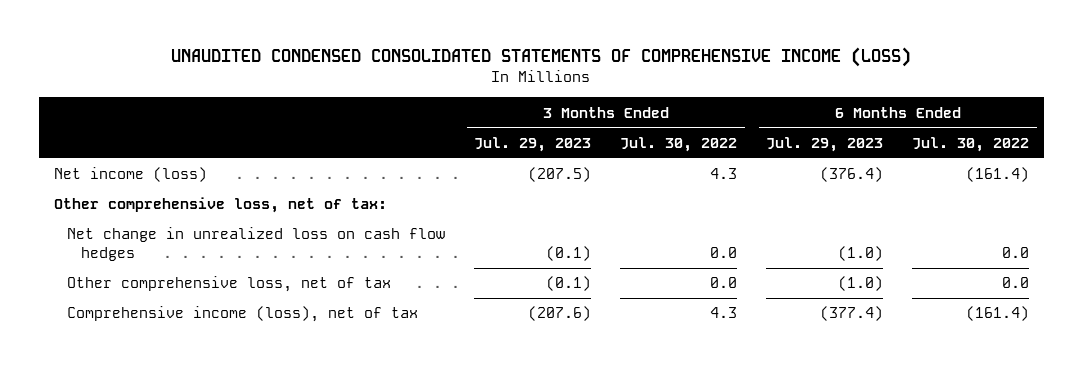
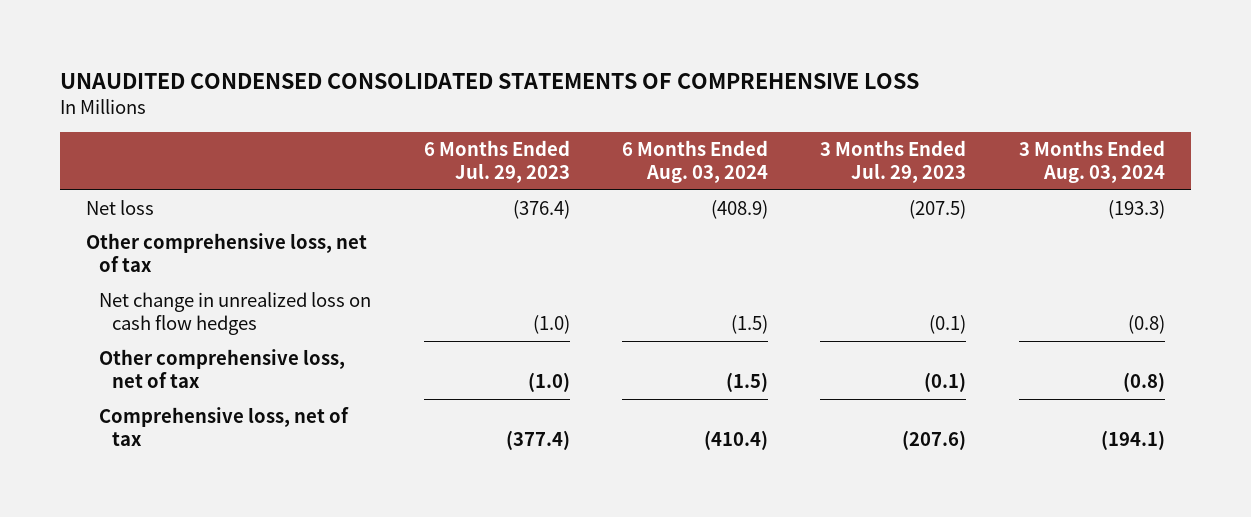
- UNAUDITED CONDENSED CONSOLIDATED STATEMENTS OF COMPREHENSIVE INCOME (LOSS)
+ UNAUDITED CONDENSED CONSOLIDATED STATEMENTS OF COMPREHENSIVE LOSS
- | 3 Months Ended Jul. 29, 2023 | 3 Months Ended Jul. 30, 2022 | 6 Months Ended Jul. 29, 2023 | 6 Months Ended Jul. 30, 2022
+ | 6 Months Ended Jul. 29, 2023 | 6 Months Ended Aug. 03, 2024 | 3 Months Ended Jul. 29, 2023 | 3 Months Ended Aug. 03, 2024
- Net income (loss) | (207.5) | 4.3 | (376.4) | (161.4)
- Other comprehensive loss, net of tax:
+ Net loss | (376.4) | (408.9) | (207.5) | (193.3)
+ Other comprehensive loss, net of tax
- Comprehensive income (loss), net of tax | (207.6) | 4.3 | (377.4) | (161.4)
+ Comprehensive loss, net of tax | (377.4) | (410.4) | (207.6) | (194.1)

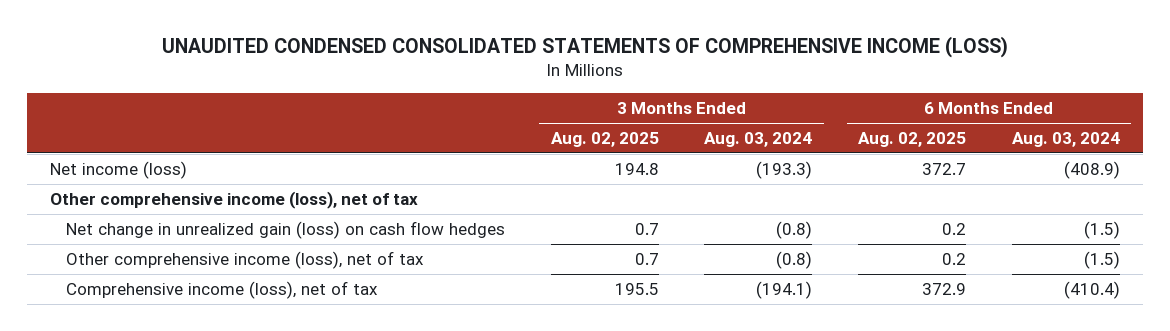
- UNAUDITED CONDENSED CONSOLIDATED STATEMENTS OF COMPREHENSIVE LOSS
+ UNAUDITED CONDENSED CONSOLIDATED STATEMENTS OF COMPREHENSIVE INCOME (LOSS)
- | 6 Months Ended Jul. 29, 2023 | 6 Months Ended Aug. 03, 2024 | 3 Months Ended Jul. 29, 2023 | 3 Months Ended Aug. 03, 2024
+ | 3 Months Ended Aug. 02, 2025 | 3 Months Ended Aug. 03, 2024 | 6 Months Ended Aug. 02, 2025 | 6 Months Ended Aug. 03, 2024
- Net loss | (376.4) | (408.9) | (207.5) | (193.3)
- Other comprehensive loss, net of tax
- Net change in unrealized loss on cash flow hedges | (1.0) | (1.5) | (0.1) | (0.8)
- Other comprehensive loss, net of tax | (1.0) | (1.5) | (0.1) | (0.8)
- Comprehensive loss, net of tax | (377.4) | (410.4) | (207.6) | (194.1)
+ Net income (loss) | 194.8 | (193.3) | 372.7 | (408.9)
+ Other comprehensive income (loss), net of tax
+ Net change in unrealized gain (loss) on cash flow hedges | 0.7 | (0.8) | 0.2 | (1.5)
+ Other comprehensive income (loss), net of tax | 0.7 | (0.8) | 0.2 | (1.5)
+ Comprehensive income (loss), net of tax | 195.5 | (194.1) | 372.9 | (410.4)

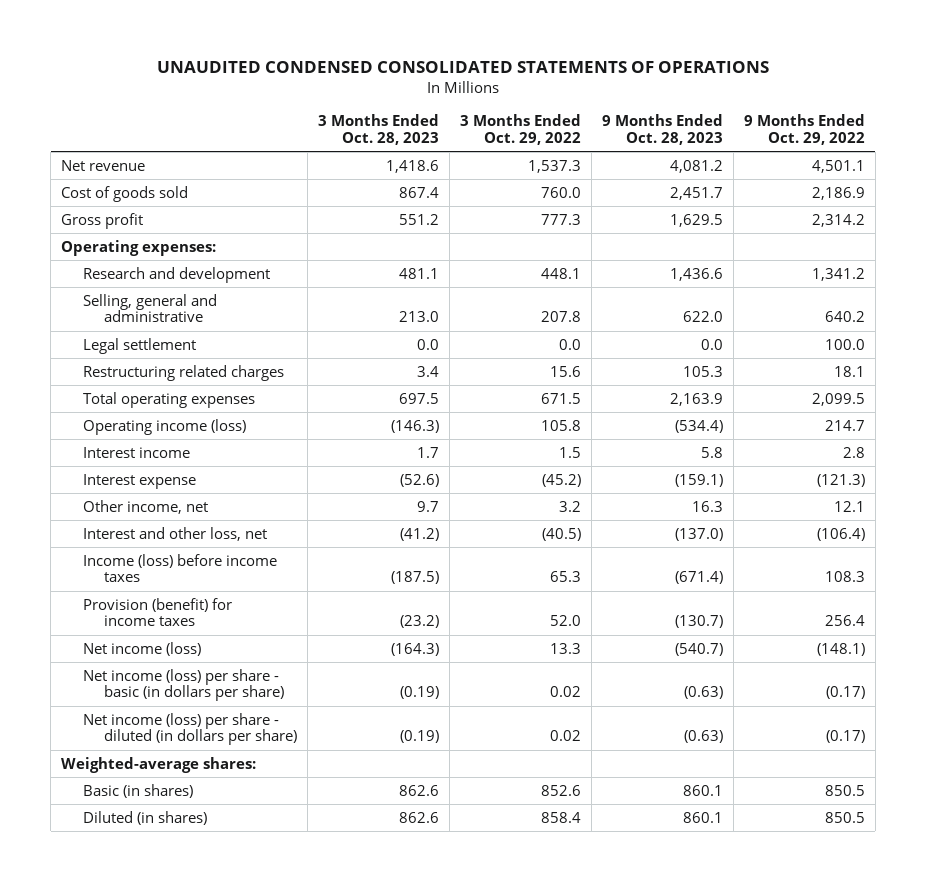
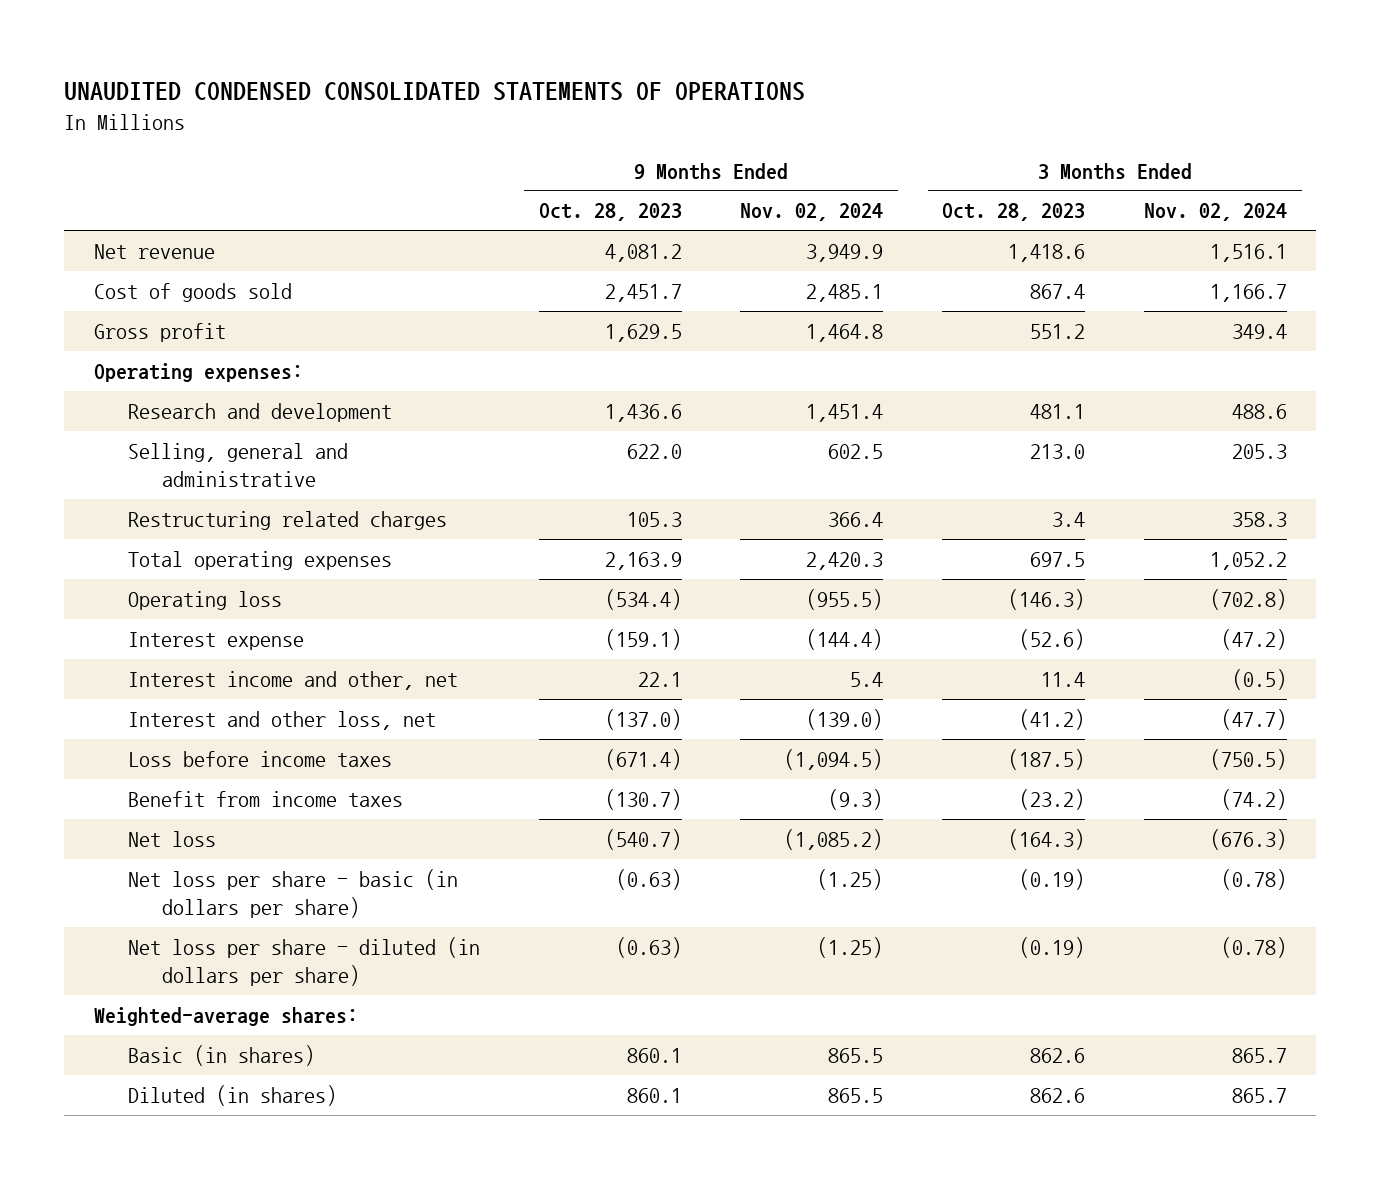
- | 3 Months Ended Oct. 28, 2023 | 3 Months Ended Oct. 29, 2022 | 9 Months Ended Oct. 28, 2023 | 9 Months Ended Oct. 29, 2022
+ | 9 Months Ended Oct. 28, 2023 | 9 Months Ended Nov. 02, 2024 | 3 Months Ended Oct. 28, 2023 | 3 Months Ended Nov. 02, 2024
- Legal settlement | 0.0 | 0.0 | 0.0 | 100.0
- Operating income (loss) | (146.3) | 105.8 | (534.4) | 214.7
- Interest income | 1.7 | 1.5 | 5.8 | 2.8
+ Operating loss | (534.4) | (955.5) | (146.3) | (702.8)
- Other income, net | 9.7 | 3.2 | 16.3 | 12.1
+ Interest income and other, net | 22.1 | 5.4 | 11.4 | (0.5)
- Income (loss) before income taxes | (187.5) | 65.3 | (671.4) | 108.3
- Provision (benefit) for income taxes | (23.2) | 52.0 | (130.7) | 256.4
- Net income (loss) | (164.3) | 13.3 | (540.7) | (148.1)
- Net income (loss) per share - basic (in dollars per share) | (0.19) | 0.02 | (0.63) | (0.17)
- Net income (loss) per share - diluted (in dollars per share) | (0.19) | 0.02 | (0.63) | (0.17)
+ Loss before income taxes | (671.4) | (1,094.5) | (187.5) | (750.5)
+ Benefit from income taxes | (130.7) | (9.3) | (23.2) | (74.2)
+ Net loss | (540.7) | (1,085.2) | (164.3) | (676.3)
+ Net loss per share - basic (in dollars per share) | (0.63) | (1.25) | (0.19) | (0.78)
+ Net loss per share - diluted (in dollars per share) | (0.63) | (1.25) | (0.19) | (0.78)

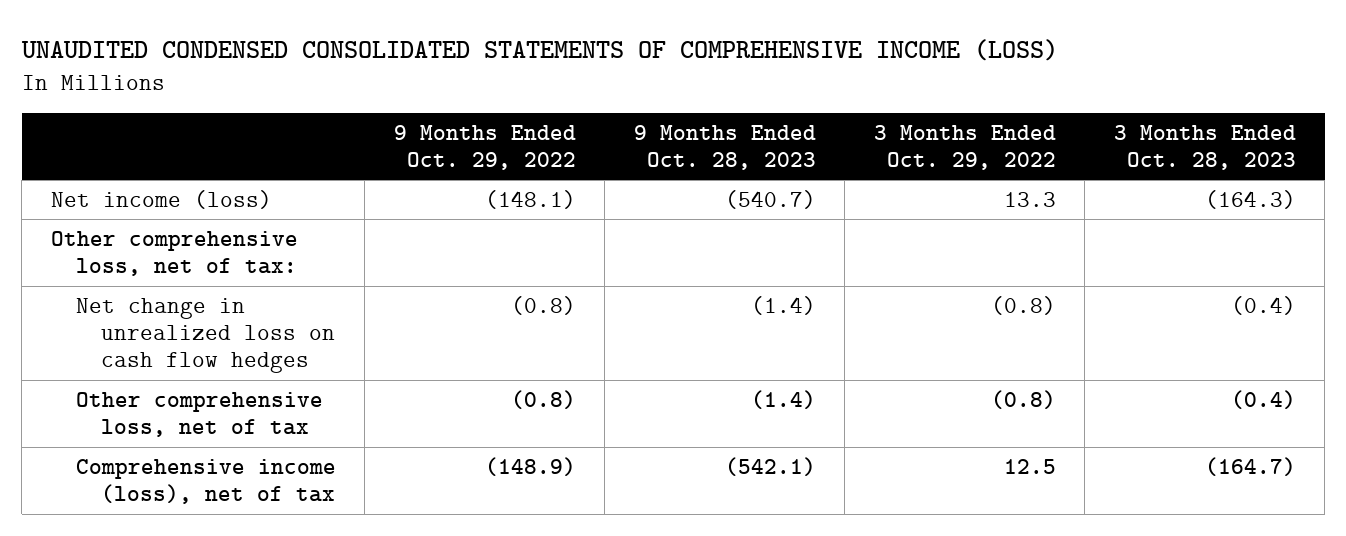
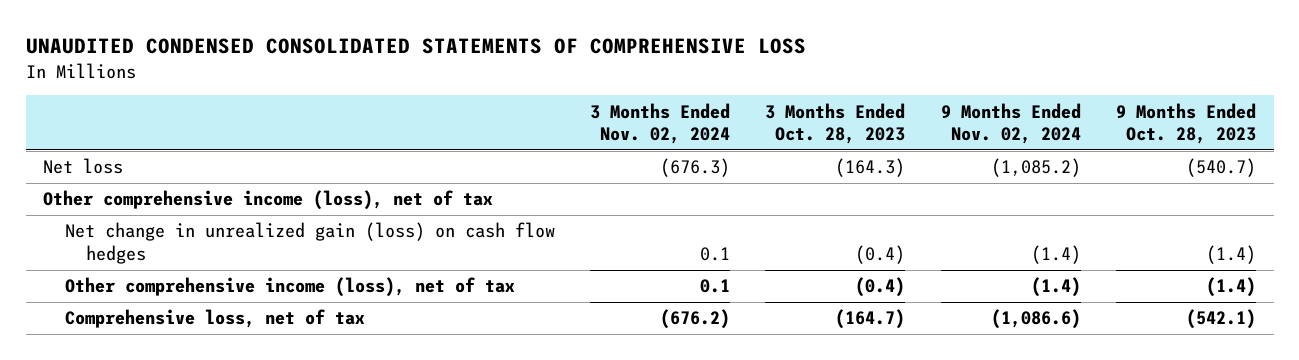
- UNAUDITED CONDENSED CONSOLIDATED STATEMENTS OF COMPREHENSIVE INCOME (LOSS)
+ UNAUDITED CONDENSED CONSOLIDATED STATEMENTS OF COMPREHENSIVE LOSS
- | 9 Months Ended Oct. 29, 2022 | 9 Months Ended Oct. 28, 2023 | 3 Months Ended Oct. 29, 2022 | 3 Months Ended Oct. 28, 2023
+ | 3 Months Ended Nov. 02, 2024 | 3 Months Ended Oct. 28, 2023 | 9 Months Ended Nov. 02, 2024 | 9 Months Ended Oct. 28, 2023
- Net income (loss) | (148.1) | (540.7) | 13.3 | (164.3)
- Other comprehensive loss, net of tax:
- Net change in unrealized loss on cash flow hedges | (0.8) | (1.4) | (0.8) | (0.4)
- Other comprehensive loss, net of tax | (0.8) | (1.4) | (0.8) | (0.4)
- Comprehensive income (loss), net of tax | (148.9) | (542.1) | 12.5 | (164.7)
+ Net loss | (676.3) | (164.3) | (1,085.2) | (540.7)
+ Other comprehensive income (loss), net of tax
+ Net change in unrealized gain (loss) on cash flow hedges | 0.1 | (0.4) | (1.4) | (1.4)
+ Other comprehensive income (loss), net of tax | 0.1 | (0.4) | (1.4) | (1.4)
+ Comprehensive loss, net of tax | (676.2) | (164.7) | (1,086.6) | (542.1)

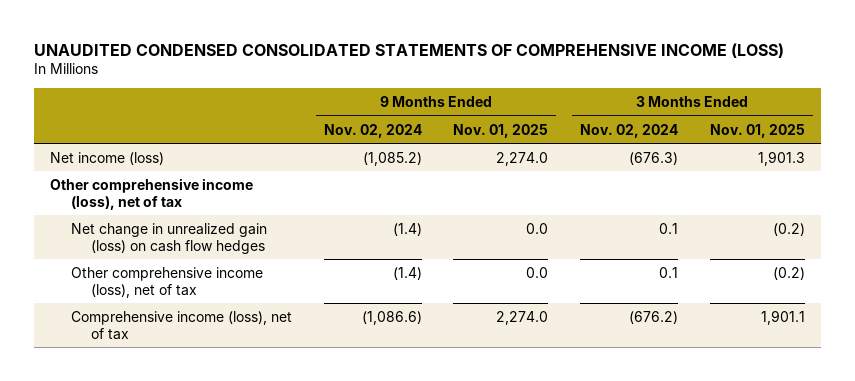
- UNAUDITED CONDENSED CONSOLIDATED STATEMENTS OF COMPREHENSIVE LOSS
+ UNAUDITED CONDENSED CONSOLIDATED STATEMENTS OF COMPREHENSIVE INCOME (LOSS)
- | 3 Months Ended Nov. 02, 2024 | 3 Months Ended Oct. 28, 2023 | 9 Months Ended Nov. 02, 2024 | 9 Months Ended Oct. 28, 2023
+ | 9 Months Ended Nov. 02, 2024 | 9 Months Ended Nov. 01, 2025 | 3 Months Ended Nov. 02, 2024 | 3 Months Ended Nov. 01, 2025
- Net loss | (676.3) | (164.3) | (1,085.2) | (540.7)
+ Net income (loss) | (1,085.2) | 2,274.0 | (676.3) | 1,901.3
- Comprehensive loss, net of tax | (676.2) | (164.7) | (1,086.6) | (542.1)
+ Comprehensive income (loss), net of tax | (1,086.6) | 2,274.0 | (676.2) | 1,901.1

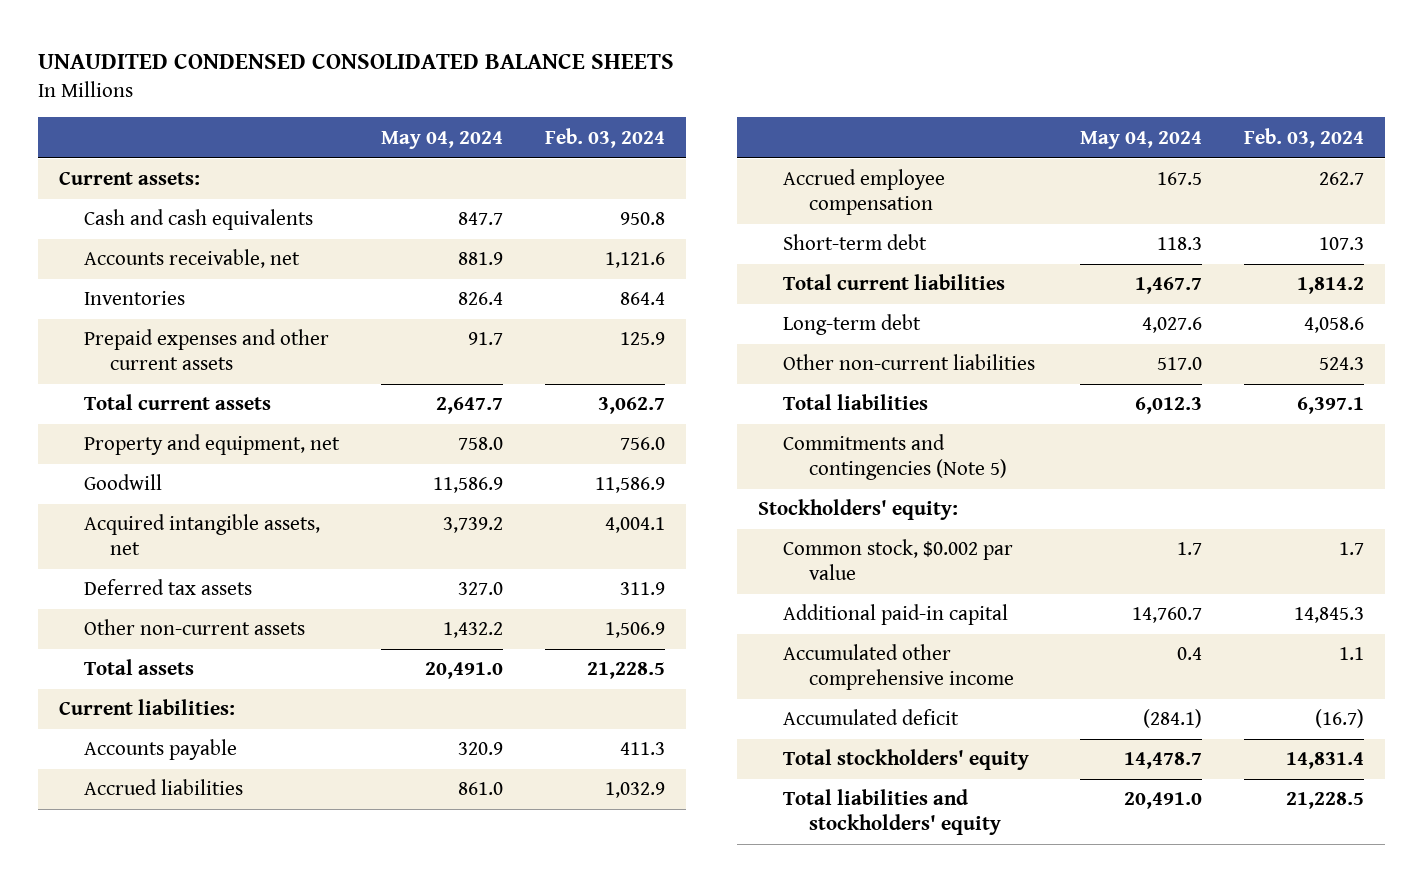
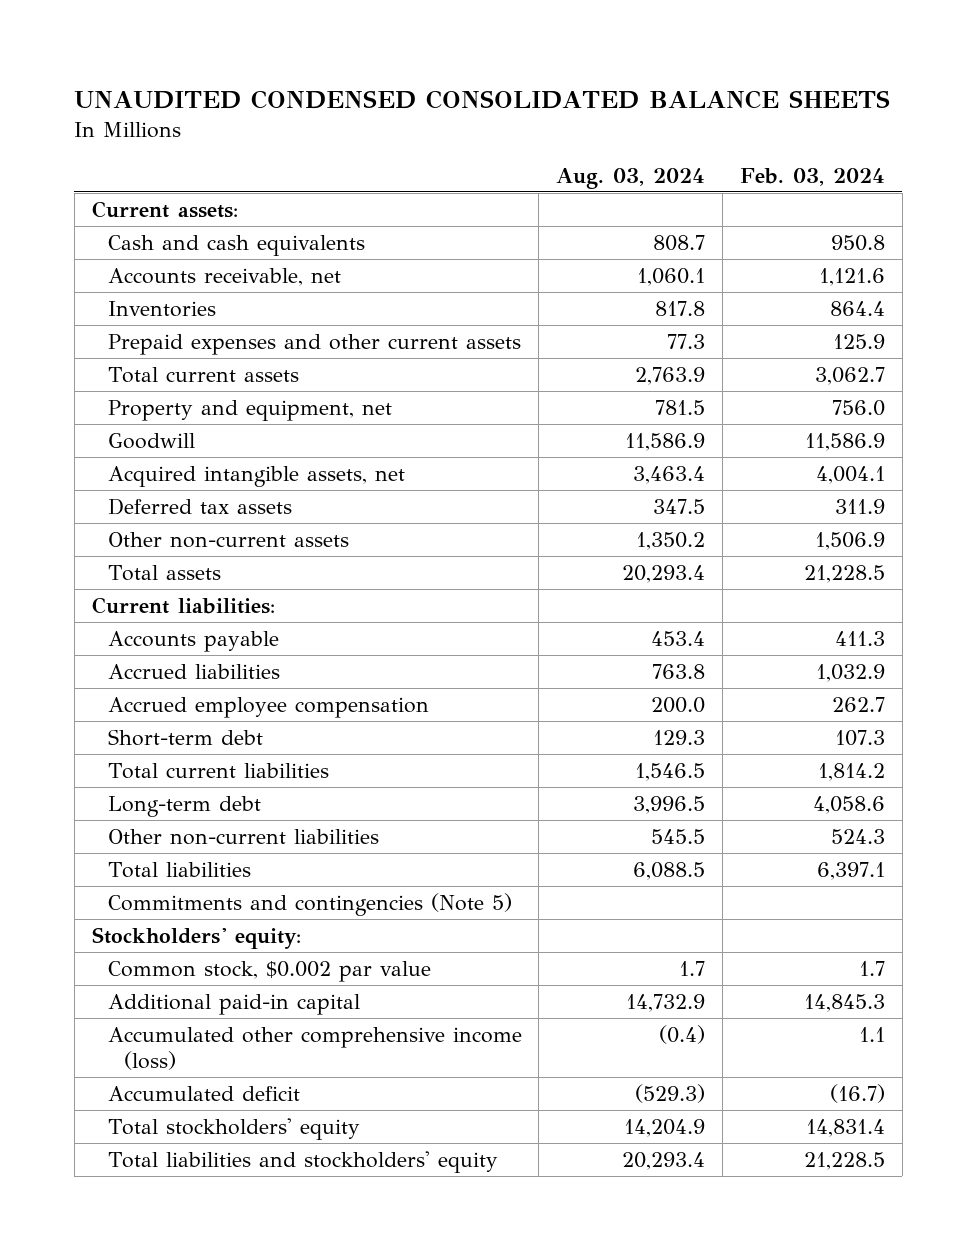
- | May 04, 2024 | Feb. 03, 2024
+ | Aug. 03, 2024 | Feb. 03, 2024
- Accumulated other comprehensive income | 0.4 | 1.1
+ Accumulated other comprehensive income (loss) | (0.4) | 1.1

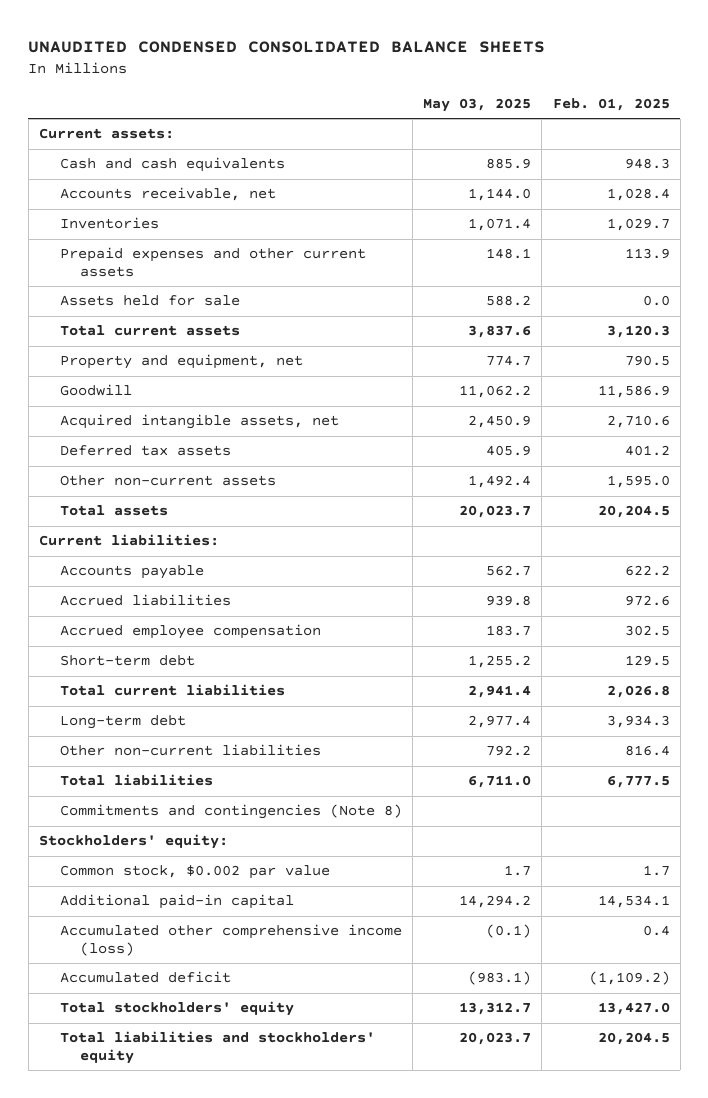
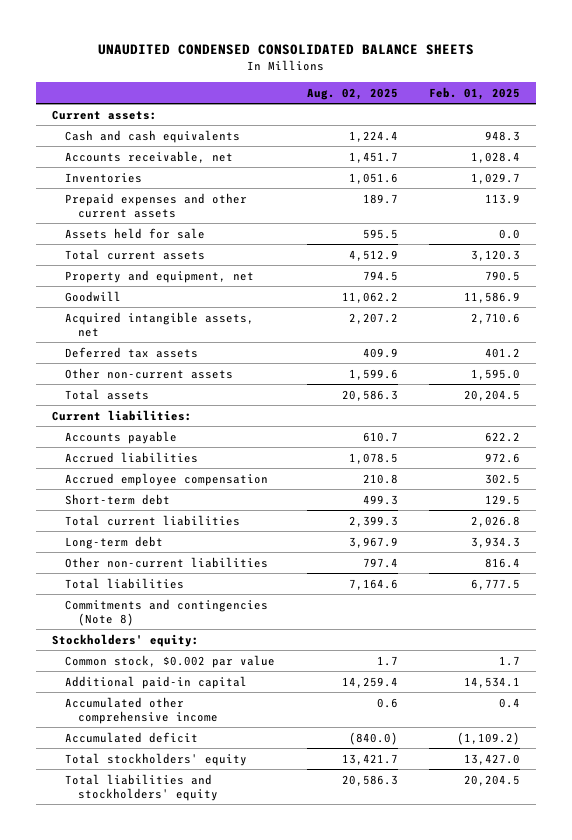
- | May 03, 2025 | Feb. 01, 2025
+ | Aug. 02, 2025 | Feb. 01, 2025
- Accumulated other comprehensive income (loss) | (0.1) | 0.4
+ Accumulated other comprehensive income | 0.6 | 0.4

